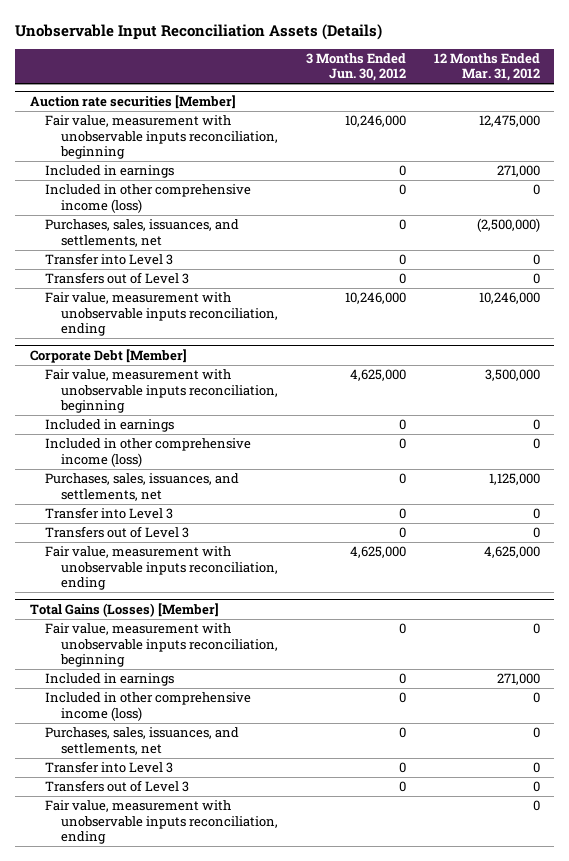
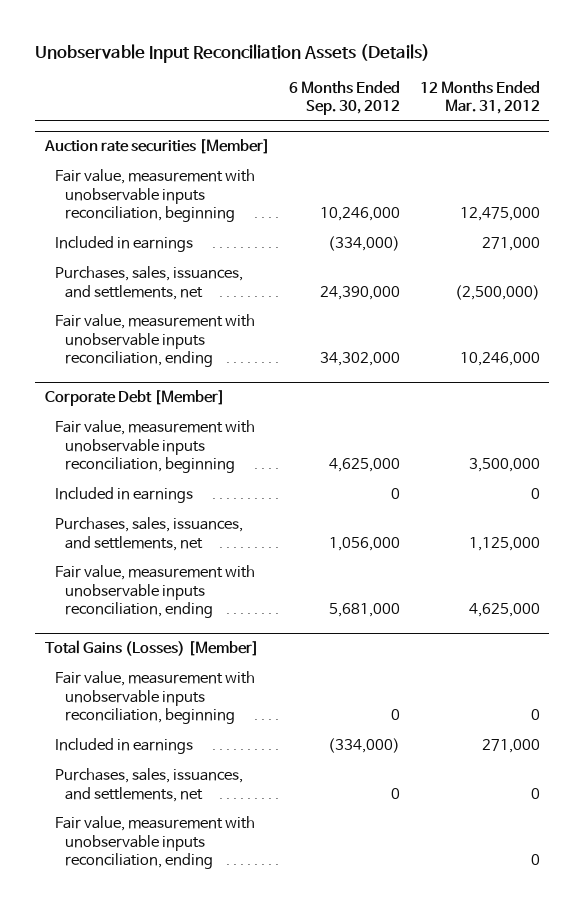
- | 3 Months Ended Jun. 30, 2012 | 12 Months Ended Mar. 31, 2012
+ | 6 Months Ended Sep. 30, 2012 | 12 Months Ended Mar. 31, 2012
@ Auction rate securities [Member]
- Included in other comprehensive income (loss) | 0 | 0
- Transfer into Level 3 | 0 | 0
- Transfers out of Level 3 | 0 | 0
@ Corporate Debt [Member]
- Included in other comprehensive income (loss) | 0 | 0
- Transfer into Level 3 | 0 | 0
- Transfers out of Level 3 | 0 | 0
@ Total Gains (Losses) [Member]
- Included in other comprehensive income (loss) | 0 | 0
- Transfer into Level 3 | 0 | 0
- Transfers out of Level 3 | 0 | 0

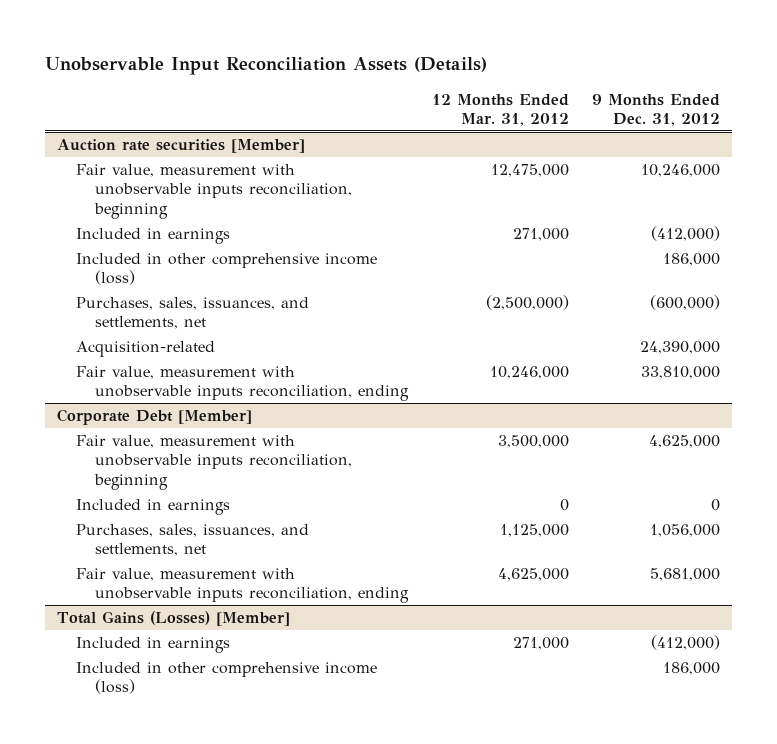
- | 6 Months Ended Sep. 30, 2012 | 12 Months Ended Mar. 31, 2012
+ | 12 Months Ended Mar. 31, 2012 | 9 Months Ended Dec. 31, 2012
@ Auction rate securities [Member]
+ Included in other comprehensive income (loss) | | 186,000
+ Acquisition-related | | 24,390,000
@ Total Gains (Losses) [Member]
- Fair value, measurement with unobservable inputs reconciliation, beginning | 0 | 0
- Purchases, sales, issuances, and settlements, net | 0 | 0
- Fair value, measurement with unobservable inputs reconciliation, ending | | 0
+ Included in other comprehensive income (loss) | | 186,000

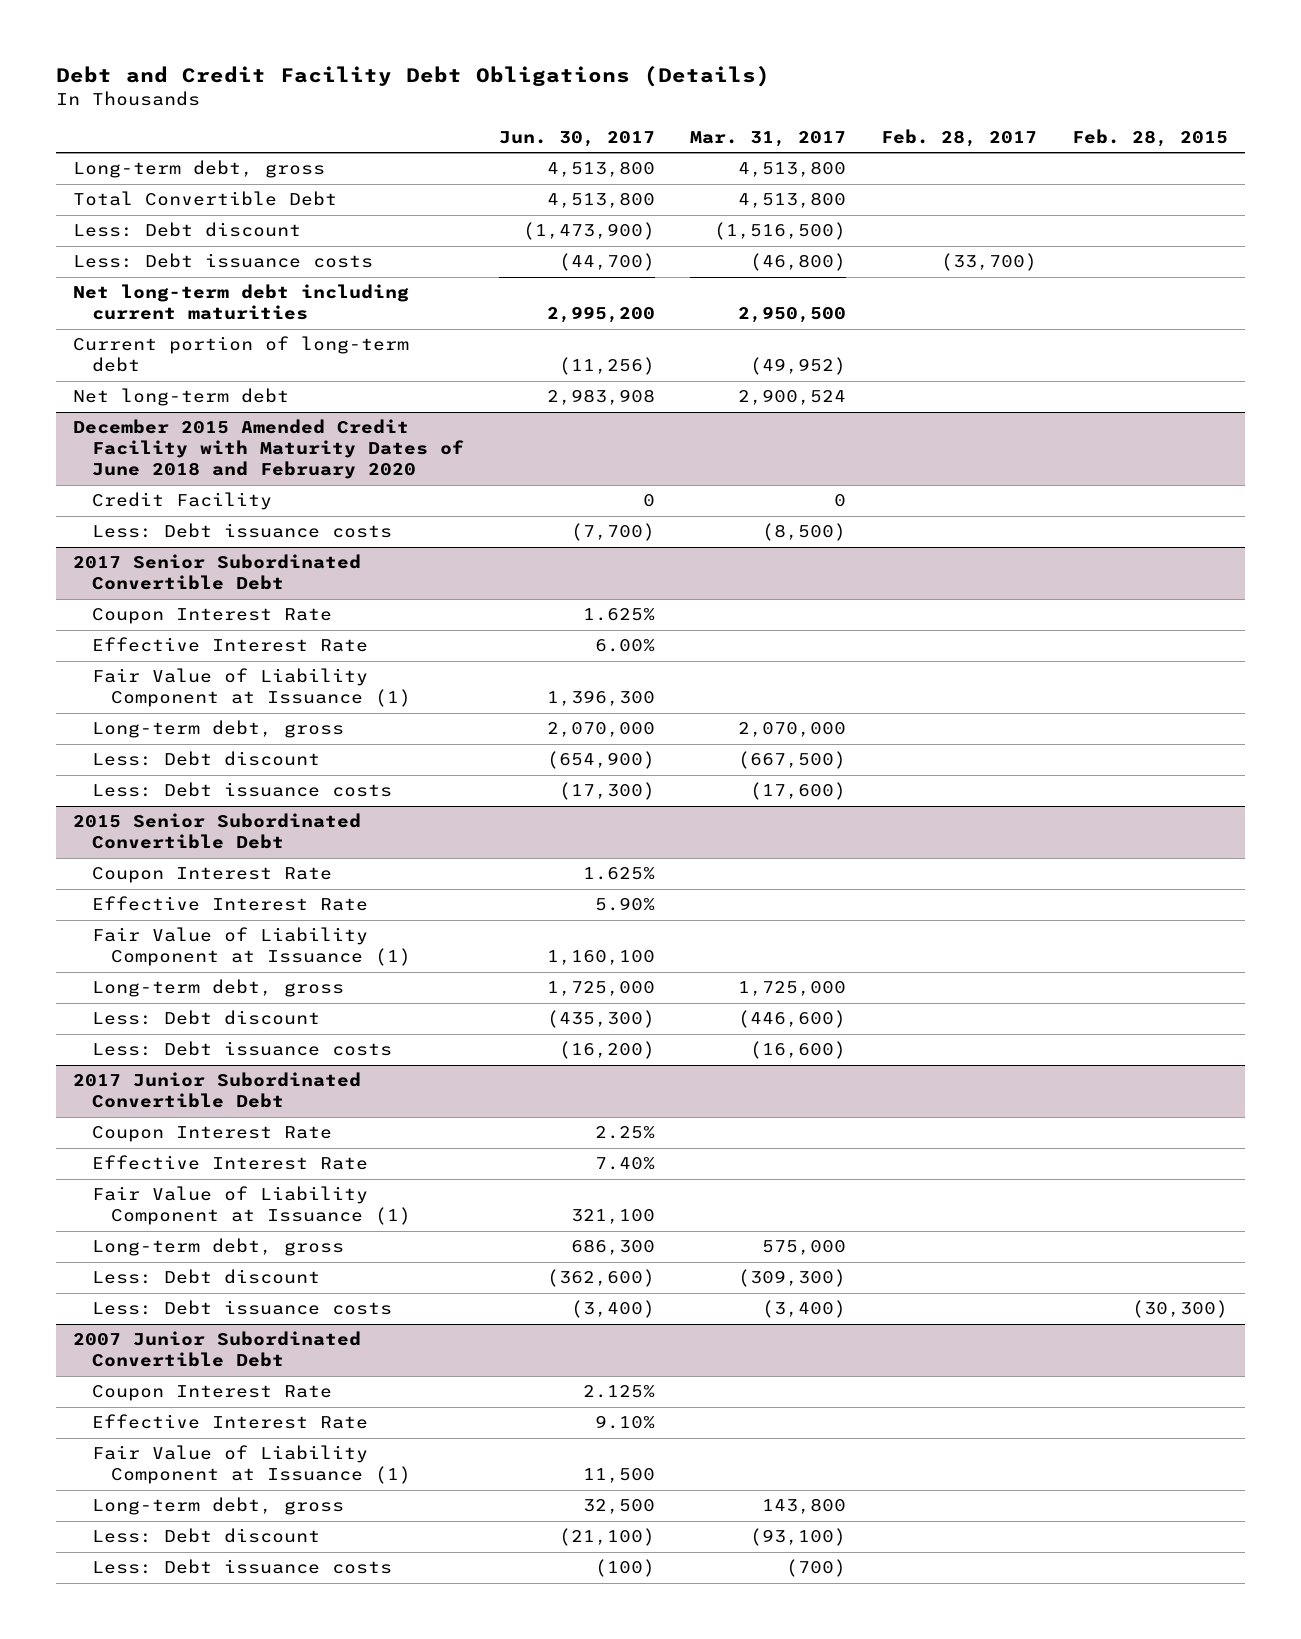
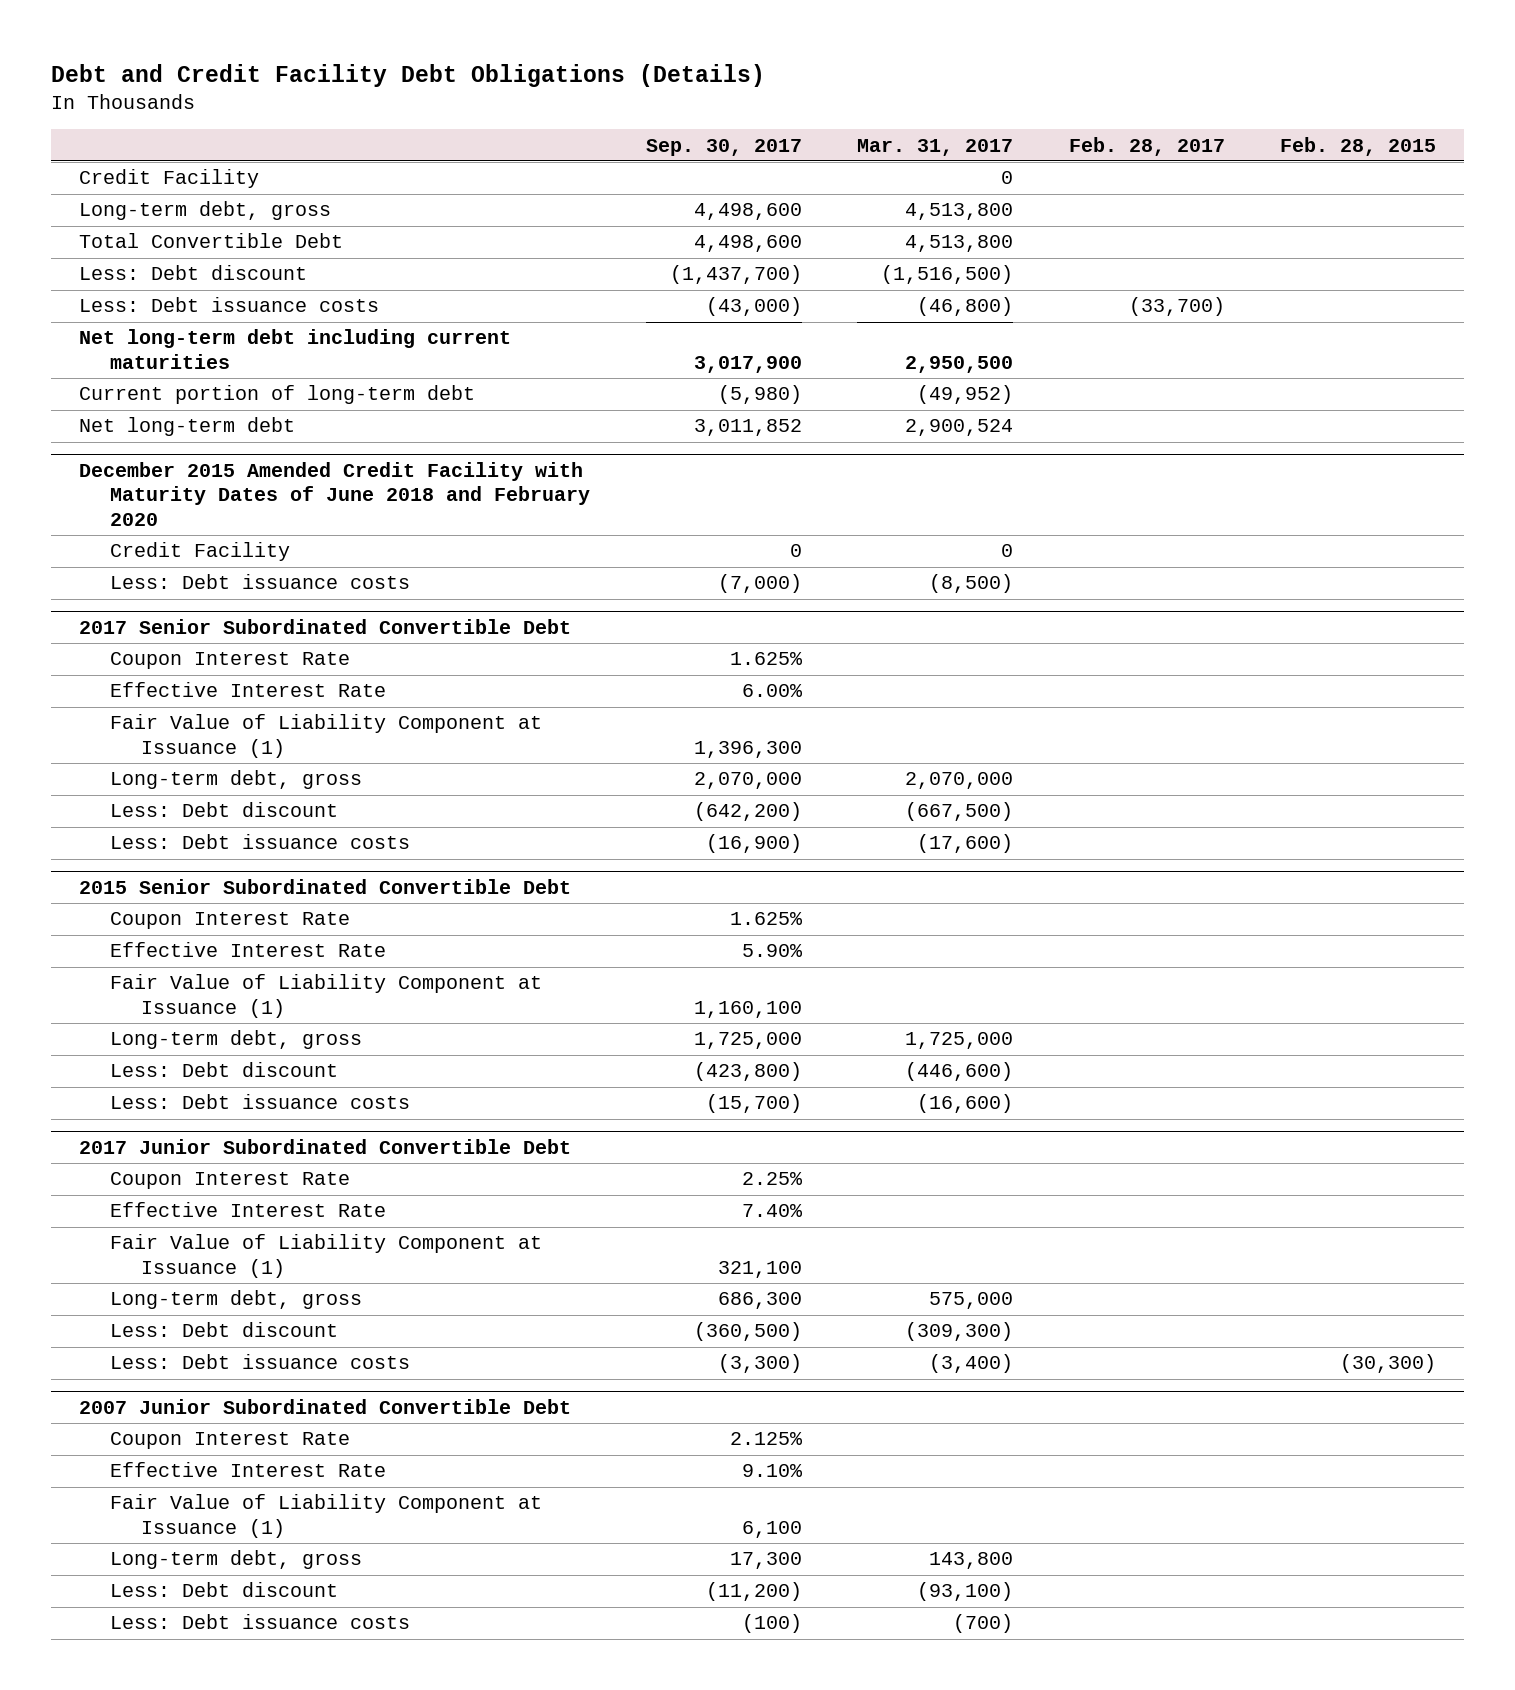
- | Jun. 30, 2017 | Mar. 31, 2017 | Feb. 28, 2017 | Feb. 28, 2015
+ | Sep. 30, 2017 | Mar. 31, 2017 | Feb. 28, 2017 | Feb. 28, 2015
+ Credit Facility | | 0 | |

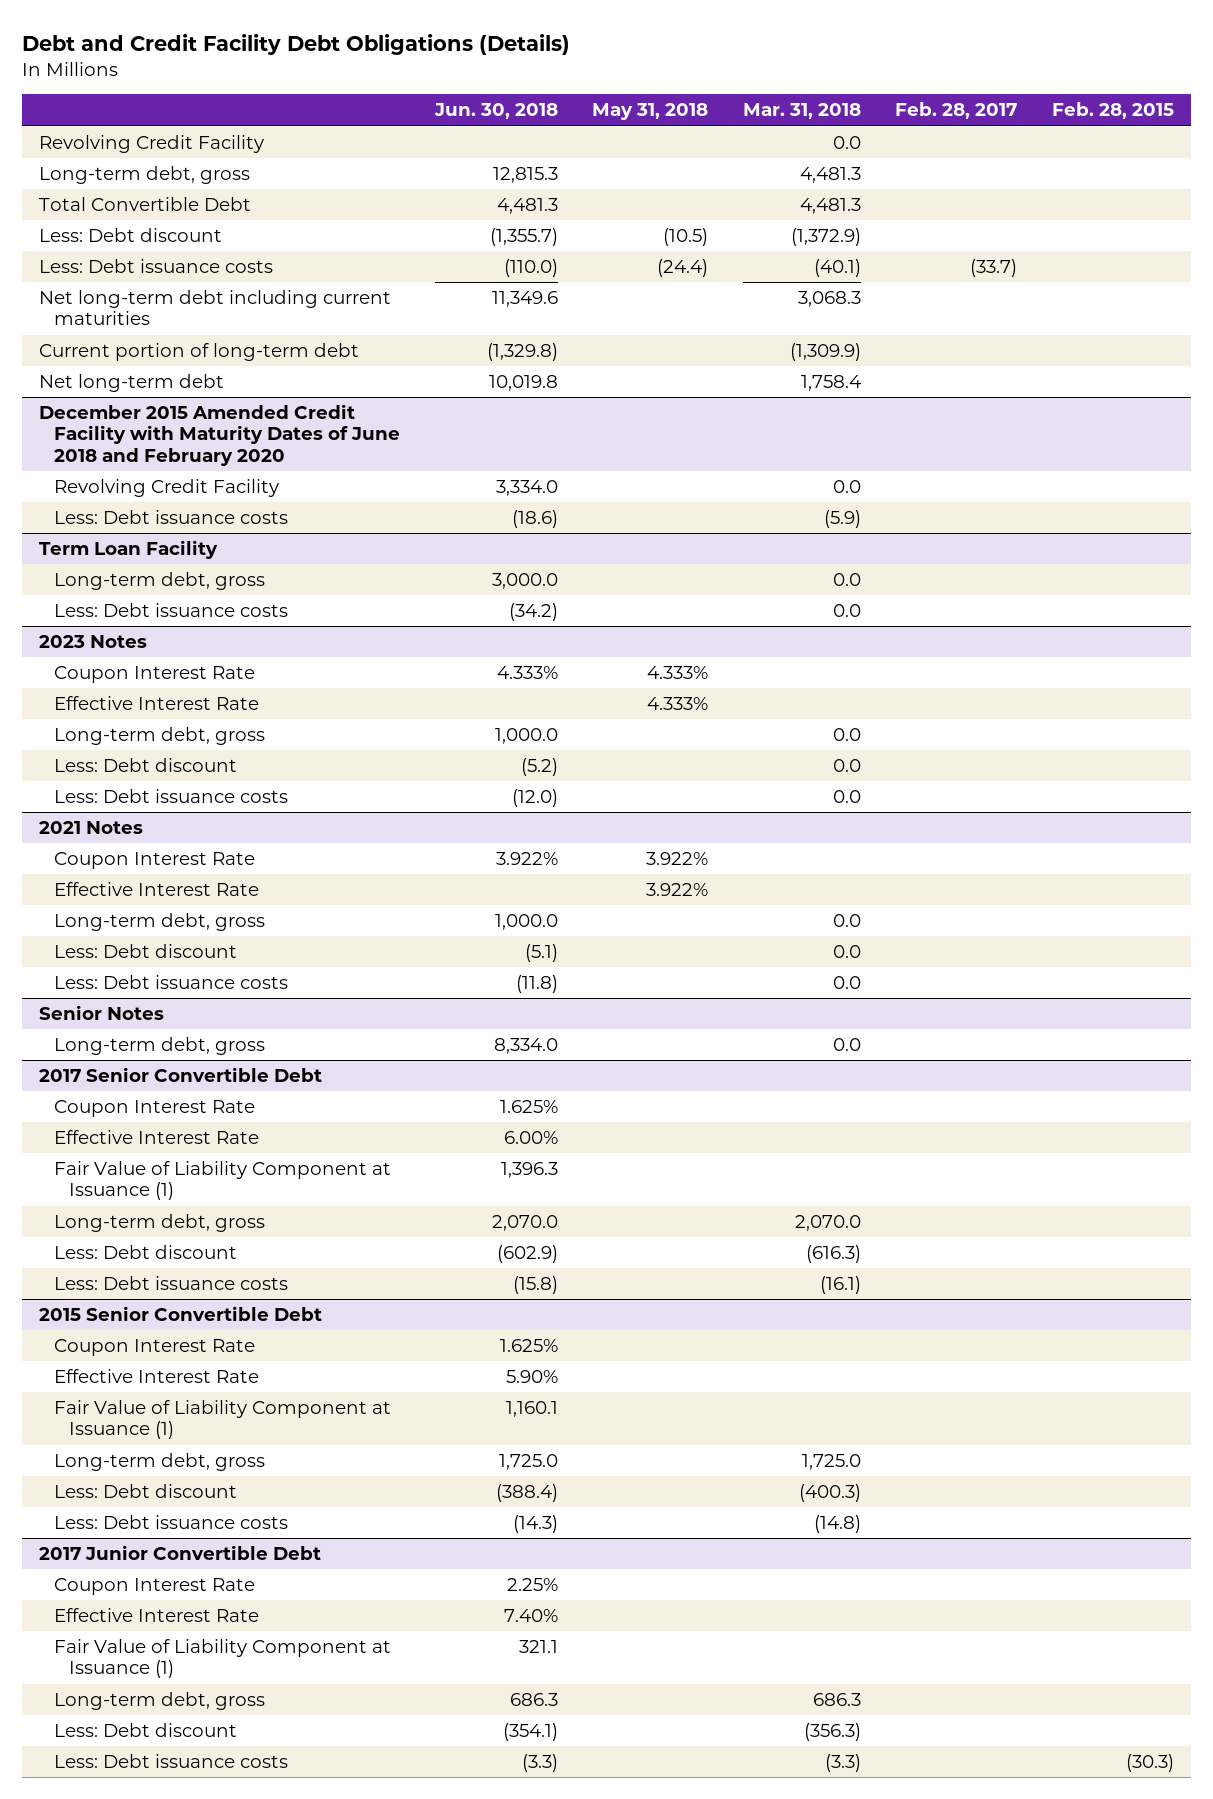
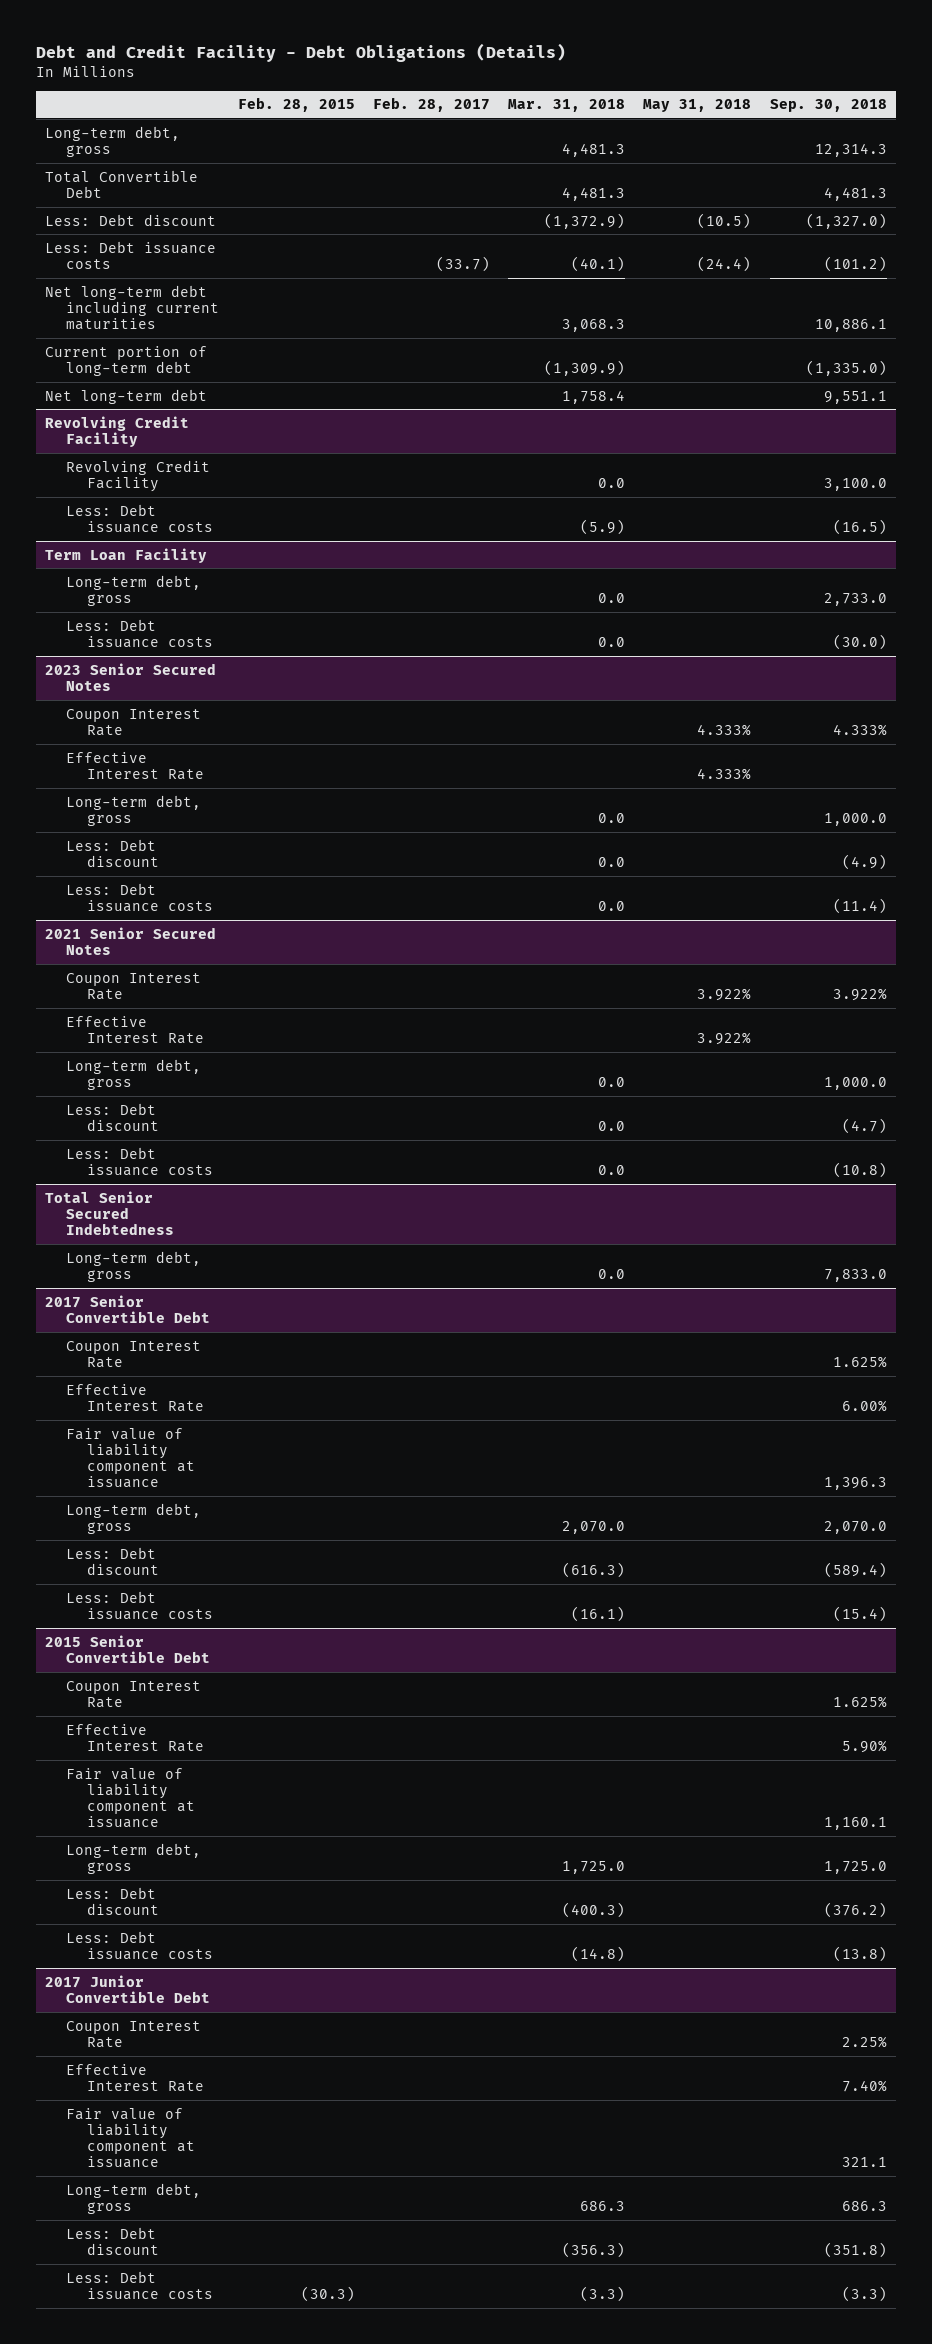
- Debt and Credit Facility Debt Obligations (Details)
+ Debt and Credit Facility - Debt Obligations (Details)
- | Jun. 30, 2018 | May 31, 2018 | Mar. 31, 2018 | Feb. 28, 2017 | Feb. 28, 2015
+ | Feb. 28, 2015 | Feb. 28, 2017 | Mar. 31, 2018 | May 31, 2018 | Sep. 30, 2018
- Revolving Credit Facility | | | 0.0 | |
- December 2015 Amended Credit Facility with Maturity Dates of June 2018 and February 2020
+ Revolving Credit Facility
- 2023 Notes
+ 2023 Senior Secured Notes
- 2021 Notes
+ 2021 Senior Secured Notes
- Senior Notes
+ Total Senior Secured Indebtedness
@ 2017 Senior Convertible Debt
- Fair Value of Liability Component at Issuance (1) | 1,396.3 | | | |
+ Fair value of liability component at issuance | | | | | 1,396.3
@ 2015 Senior Convertible Debt
- Fair Value of Liability Component at Issuance (1) | 1,160.1 | | | |
+ Fair value of liability component at issuance | | | | | 1,160.1
@ 2017 Junior Convertible Debt
- Fair Value of Liability Component at Issuance (1) | 321.1 | | | |
+ Fair value of liability component at issuance | | | | | 321.1

